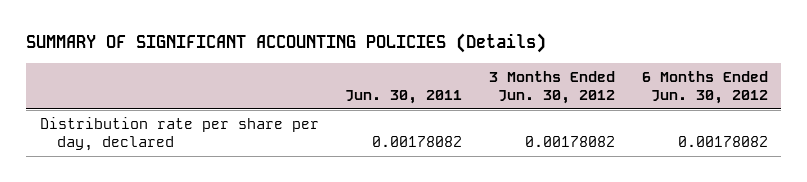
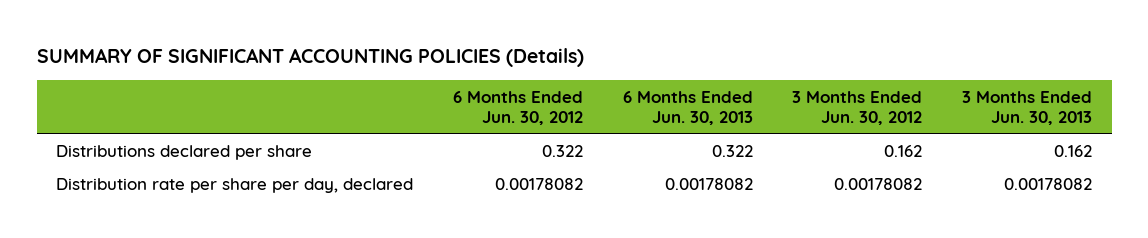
- | Jun. 30, 2011 | 3 Months Ended Jun. 30, 2012 | 6 Months Ended Jun. 30, 2012
+ | 6 Months Ended Jun. 30, 2012 | 6 Months Ended Jun. 30, 2013 | 3 Months Ended Jun. 30, 2012 | 3 Months Ended Jun. 30, 2013
+ Distributions declared per share | 0.322 | 0.322 | 0.162 | 0.162

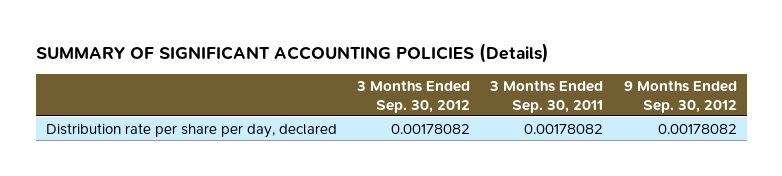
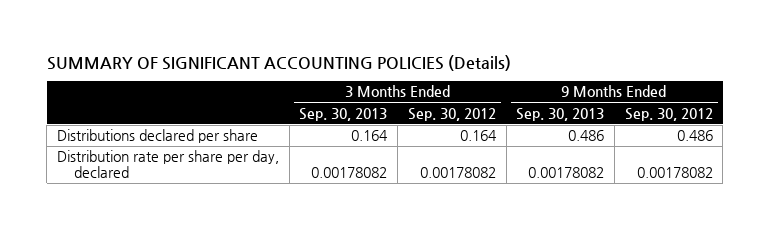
- | 3 Months Ended Sep. 30, 2012 | 3 Months Ended Sep. 30, 2011 | 9 Months Ended Sep. 30, 2012
+ | 3 Months Ended Sep. 30, 2013 | 3 Months Ended Sep. 30, 2012 | 9 Months Ended Sep. 30, 2013 | 9 Months Ended Sep. 30, 2012
+ Distributions declared per share | 0.164 | 0.164 | 0.486 | 0.486

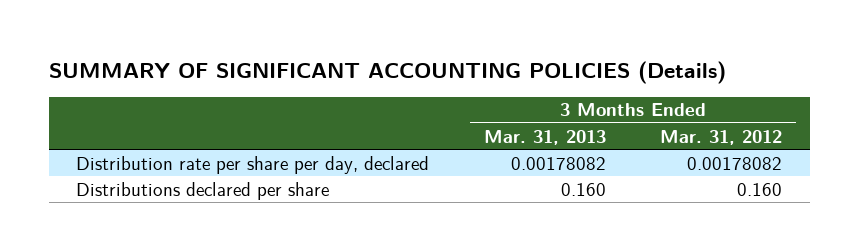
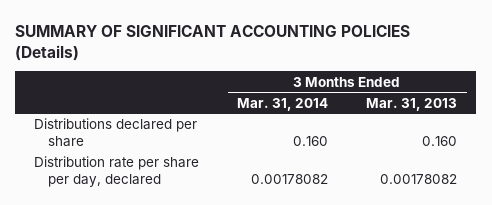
- | 3 Months Ended Mar. 31, 2013 | 3 Months Ended Mar. 31, 2012
+ | 3 Months Ended Mar. 31, 2014 | 3 Months Ended Mar. 31, 2013
moved down: Distribution rate per share per day, declared | 0.00178082 | 0.00178082

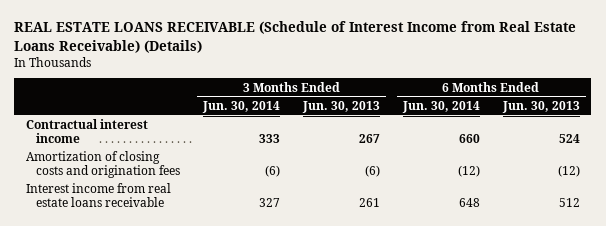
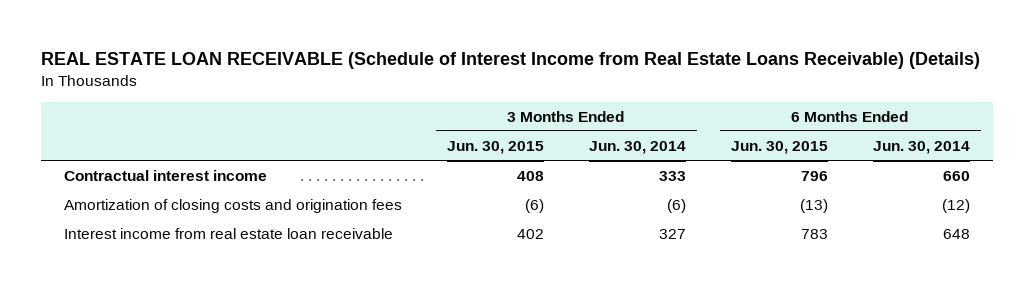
- REAL ESTATE LOANS RECEIVABLE (Schedule of Interest Income from Real Estate Loans Receivable) (Details)
+ REAL ESTATE LOAN RECEIVABLE (Schedule of Interest Income from Real Estate Loans Receivable) (Details)
- | 3 Months Ended Jun. 30, 2014 | 3 Months Ended Jun. 30, 2013 | 6 Months Ended Jun. 30, 2014 | 6 Months Ended Jun. 30, 2013
+ | 3 Months Ended Jun. 30, 2015 | 3 Months Ended Jun. 30, 2014 | 6 Months Ended Jun. 30, 2015 | 6 Months Ended Jun. 30, 2014
- Interest income from real estate loans receivable | 327 | 261 | 648 | 512
+ Interest income from real estate loan receivable | 402 | 327 | 783 | 648

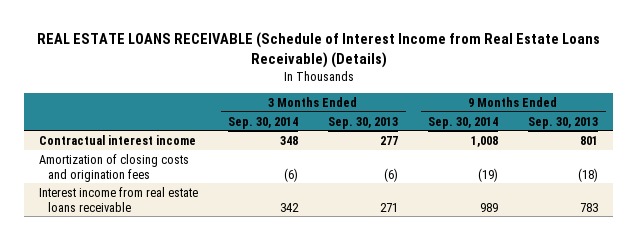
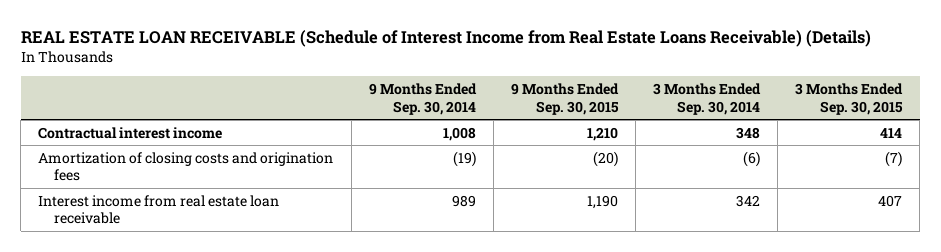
- REAL ESTATE LOANS RECEIVABLE (Schedule of Interest Income from Real Estate Loans Receivable) (Details)
+ REAL ESTATE LOAN RECEIVABLE (Schedule of Interest Income from Real Estate Loans Receivable) (Details)
- | 3 Months Ended Sep. 30, 2014 | 3 Months Ended Sep. 30, 2013 | 9 Months Ended Sep. 30, 2014 | 9 Months Ended Sep. 30, 2013
+ | 9 Months Ended Sep. 30, 2014 | 9 Months Ended Sep. 30, 2015 | 3 Months Ended Sep. 30, 2014 | 3 Months Ended Sep. 30, 2015
- Interest income from real estate loans receivable | 342 | 271 | 989 | 783
+ Interest income from real estate loan receivable | 989 | 1,190 | 342 | 407

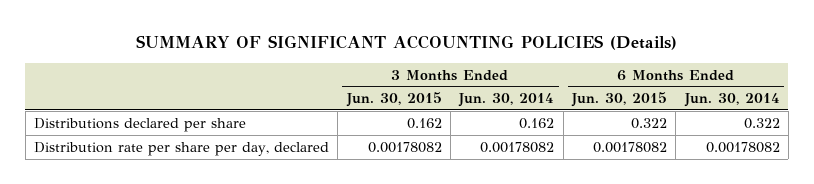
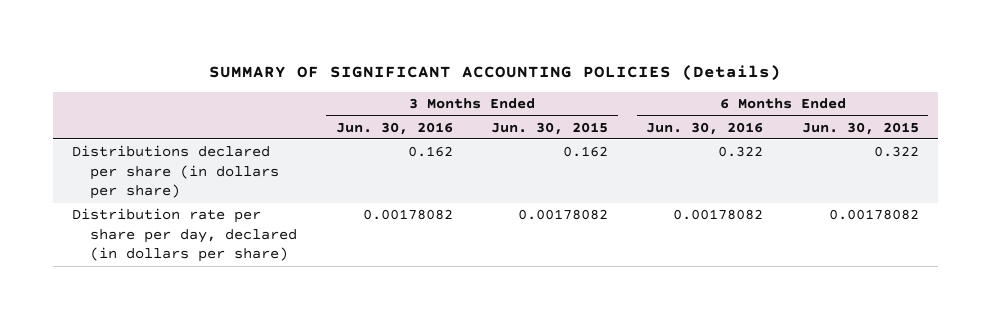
- | 3 Months Ended Jun. 30, 2015 | 3 Months Ended Jun. 30, 2014 | 6 Months Ended Jun. 30, 2015 | 6 Months Ended Jun. 30, 2014
+ | 3 Months Ended Jun. 30, 2016 | 3 Months Ended Jun. 30, 2015 | 6 Months Ended Jun. 30, 2016 | 6 Months Ended Jun. 30, 2015
- Distributions declared per share | 0.162 | 0.162 | 0.322 | 0.322
- Distribution rate per share per day, declared | 0.00178082 | 0.00178082 | 0.00178082 | 0.00178082
+ Distributions declared per share (in dollars per share) | 0.162 | 0.162 | 0.322 | 0.322
+ Distribution rate per share per day, declared (in dollars per share) | 0.00178082 | 0.00178082 | 0.00178082 | 0.00178082

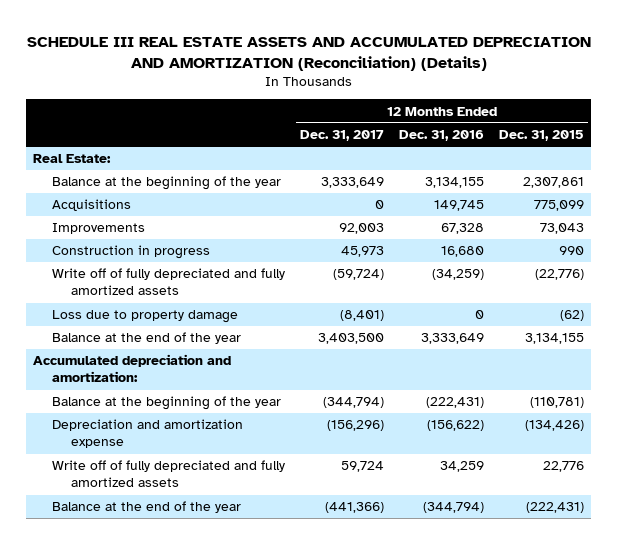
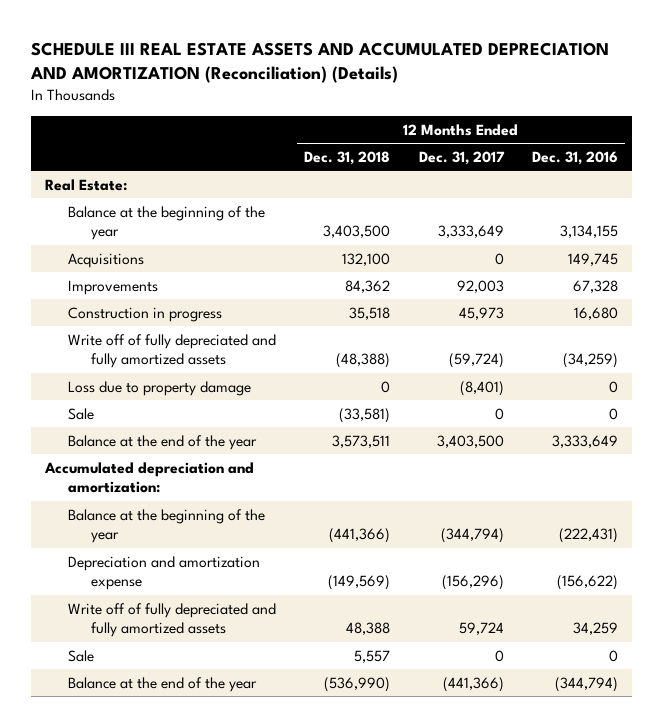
- | 12 Months Ended Dec. 31, 2017 | 12 Months Ended Dec. 31, 2016 | 12 Months Ended Dec. 31, 2015
+ | 12 Months Ended Dec. 31, 2018 | 12 Months Ended Dec. 31, 2017 | 12 Months Ended Dec. 31, 2016
+ Sale | (33,581) | 0 | 0
+ Sale | 5,557 | 0 | 0

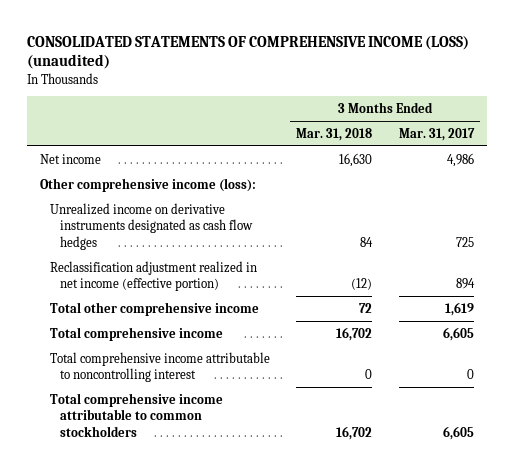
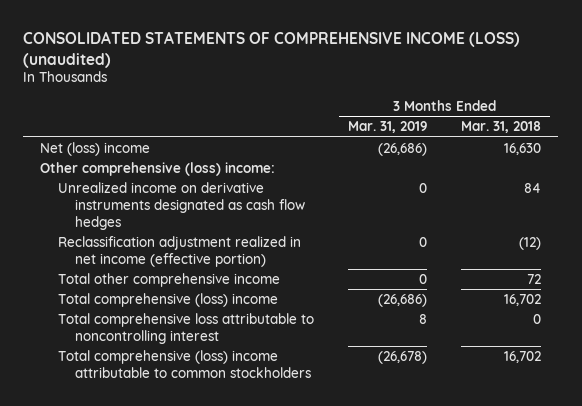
- | 3 Months Ended Mar. 31, 2018 | 3 Months Ended Mar. 31, 2017
+ | 3 Months Ended Mar. 31, 2019 | 3 Months Ended Mar. 31, 2018
- Net income | 16,630 | 4,986
- Other comprehensive income (loss):
+ Net (loss) income | (26,686) | 16,630
+ Other comprehensive (loss) income:
- Total comprehensive income | 16,702 | 6,605
- Total comprehensive income attributable to noncontrolling interest | 0 | 0
- Total comprehensive income attributable to common stockholders | 16,702 | 6,605
+ Total comprehensive (loss) income | (26,686) | 16,702
+ Total comprehensive loss attributable to noncontrolling interest | 8 | 0
+ Total comprehensive (loss) income attributable to common stockholders | (26,678) | 16,702

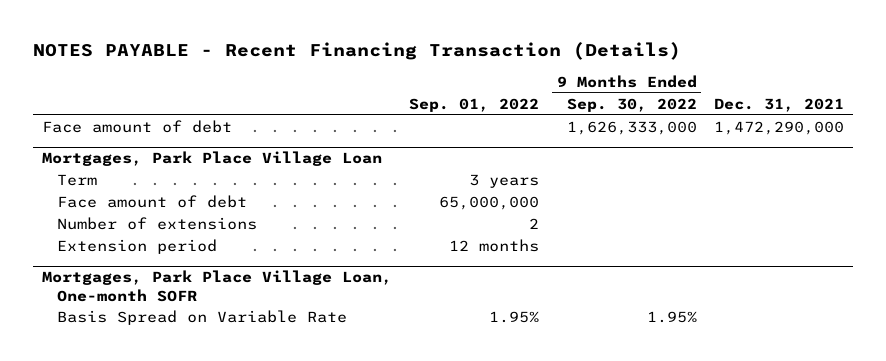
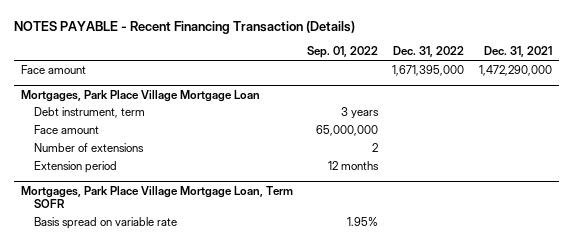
- | Sep. 01, 2022 | 9 Months Ended Sep. 30, 2022 | Dec. 31, 2021
+ | Sep. 01, 2022 | Dec. 31, 2022 | Dec. 31, 2021
- Face amount of debt | | 1,626,333,000 | 1,472,290,000
- Mortgages, Park Place Village Loan
- Term | 3 years | |
- Face amount of debt | 65,000,000 | |
+ Face amount | | 1,671,395,000 | 1,472,290,000
+ Mortgages, Park Place Village Mortgage Loan
+ Debt instrument, term | 3 years | |
+ Face amount | 65,000,000 | |
- Mortgages, Park Place Village Loan, One-month SOFR
- Basis Spread on Variable Rate | 1.95% | 1.95% |
+ Mortgages, Park Place Village Mortgage Loan, Term SOFR
+ Basis spread on variable rate | 1.95% | |

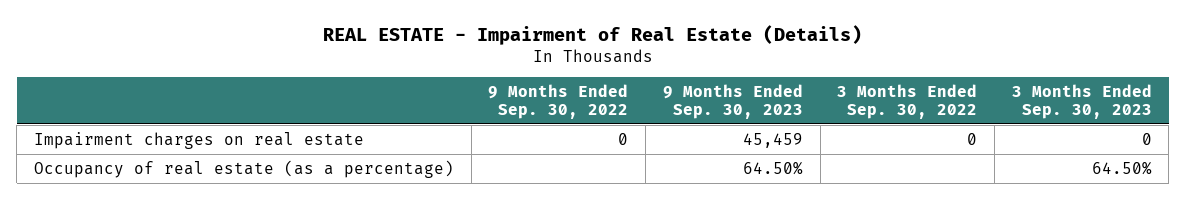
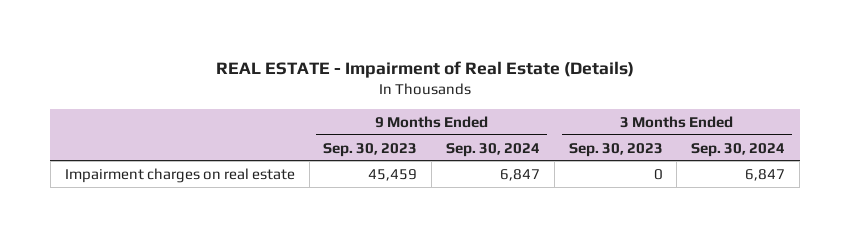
- | 9 Months Ended Sep. 30, 2022 | 9 Months Ended Sep. 30, 2023 | 3 Months Ended Sep. 30, 2022 | 3 Months Ended Sep. 30, 2023
+ | 9 Months Ended Sep. 30, 2023 | 9 Months Ended Sep. 30, 2024 | 3 Months Ended Sep. 30, 2023 | 3 Months Ended Sep. 30, 2024
- Occupancy of real estate (as a percentage) | | 64.50% | | 64.50%

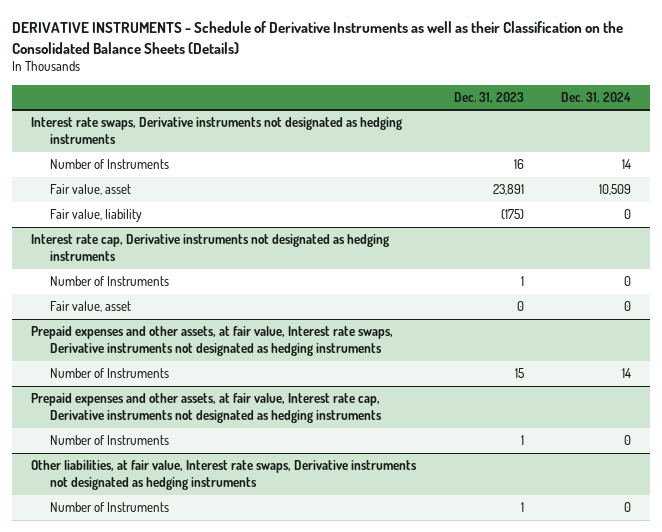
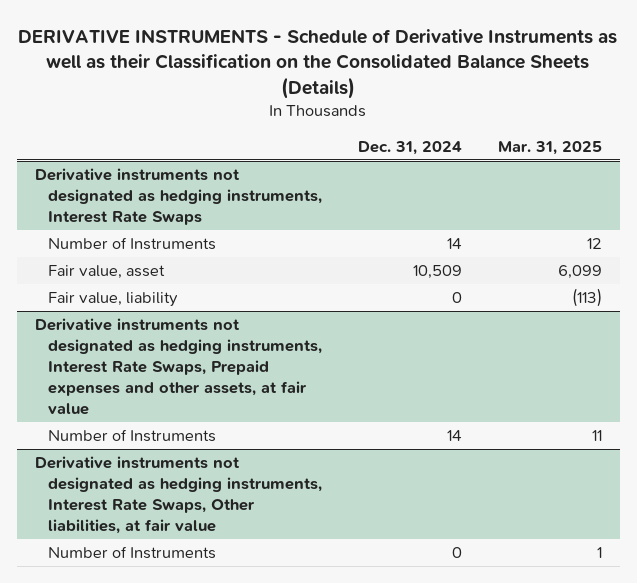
- | Dec. 31, 2023 | Dec. 31, 2024
+ | Dec. 31, 2024 | Mar. 31, 2025
- Interest rate swaps, Derivative instruments not designated as hedging instruments
+ Derivative instruments not designated as hedging instruments, Interest Rate Swaps
- Interest rate cap, Derivative instruments not designated as hedging instruments
- Number of Instruments | 1 | 0
- Fair value, asset | 0 | 0
- Prepaid expenses and other assets, at fair value, Interest rate swaps, Derivative instruments not designated as hedging instruments
+ Derivative instruments not designated as hedging instruments, Interest Rate Swaps, Prepaid expenses and other assets, at fair value
- Prepaid expenses and other assets, at fair value, Interest rate cap, Derivative instruments not designated as hedging instruments
- Number of Instruments | 1 | 0
- Other liabilities, at fair value, Interest rate swaps, Derivative instruments not designated as hedging instruments
+ Derivative instruments not designated as hedging instruments, Interest Rate Swaps, Other liabilities, at fair value

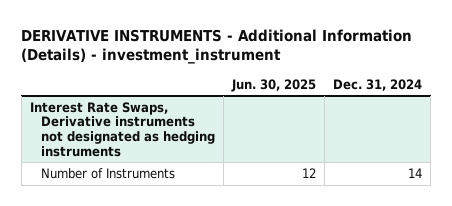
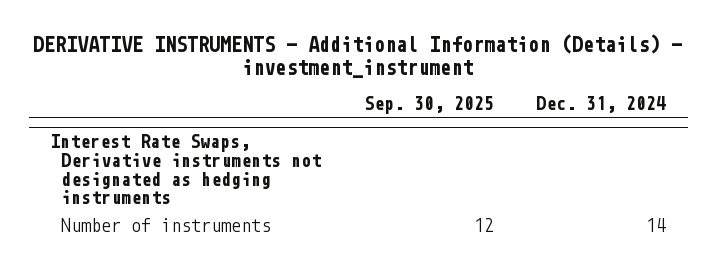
- | Jun. 30, 2025 | Dec. 31, 2024
+ | Sep. 30, 2025 | Dec. 31, 2024
@ Interest Rate Swaps, Derivative instruments not designated as hedging instruments
- Number of Instruments | 12 | 14
+ Number of instruments | 12 | 14

